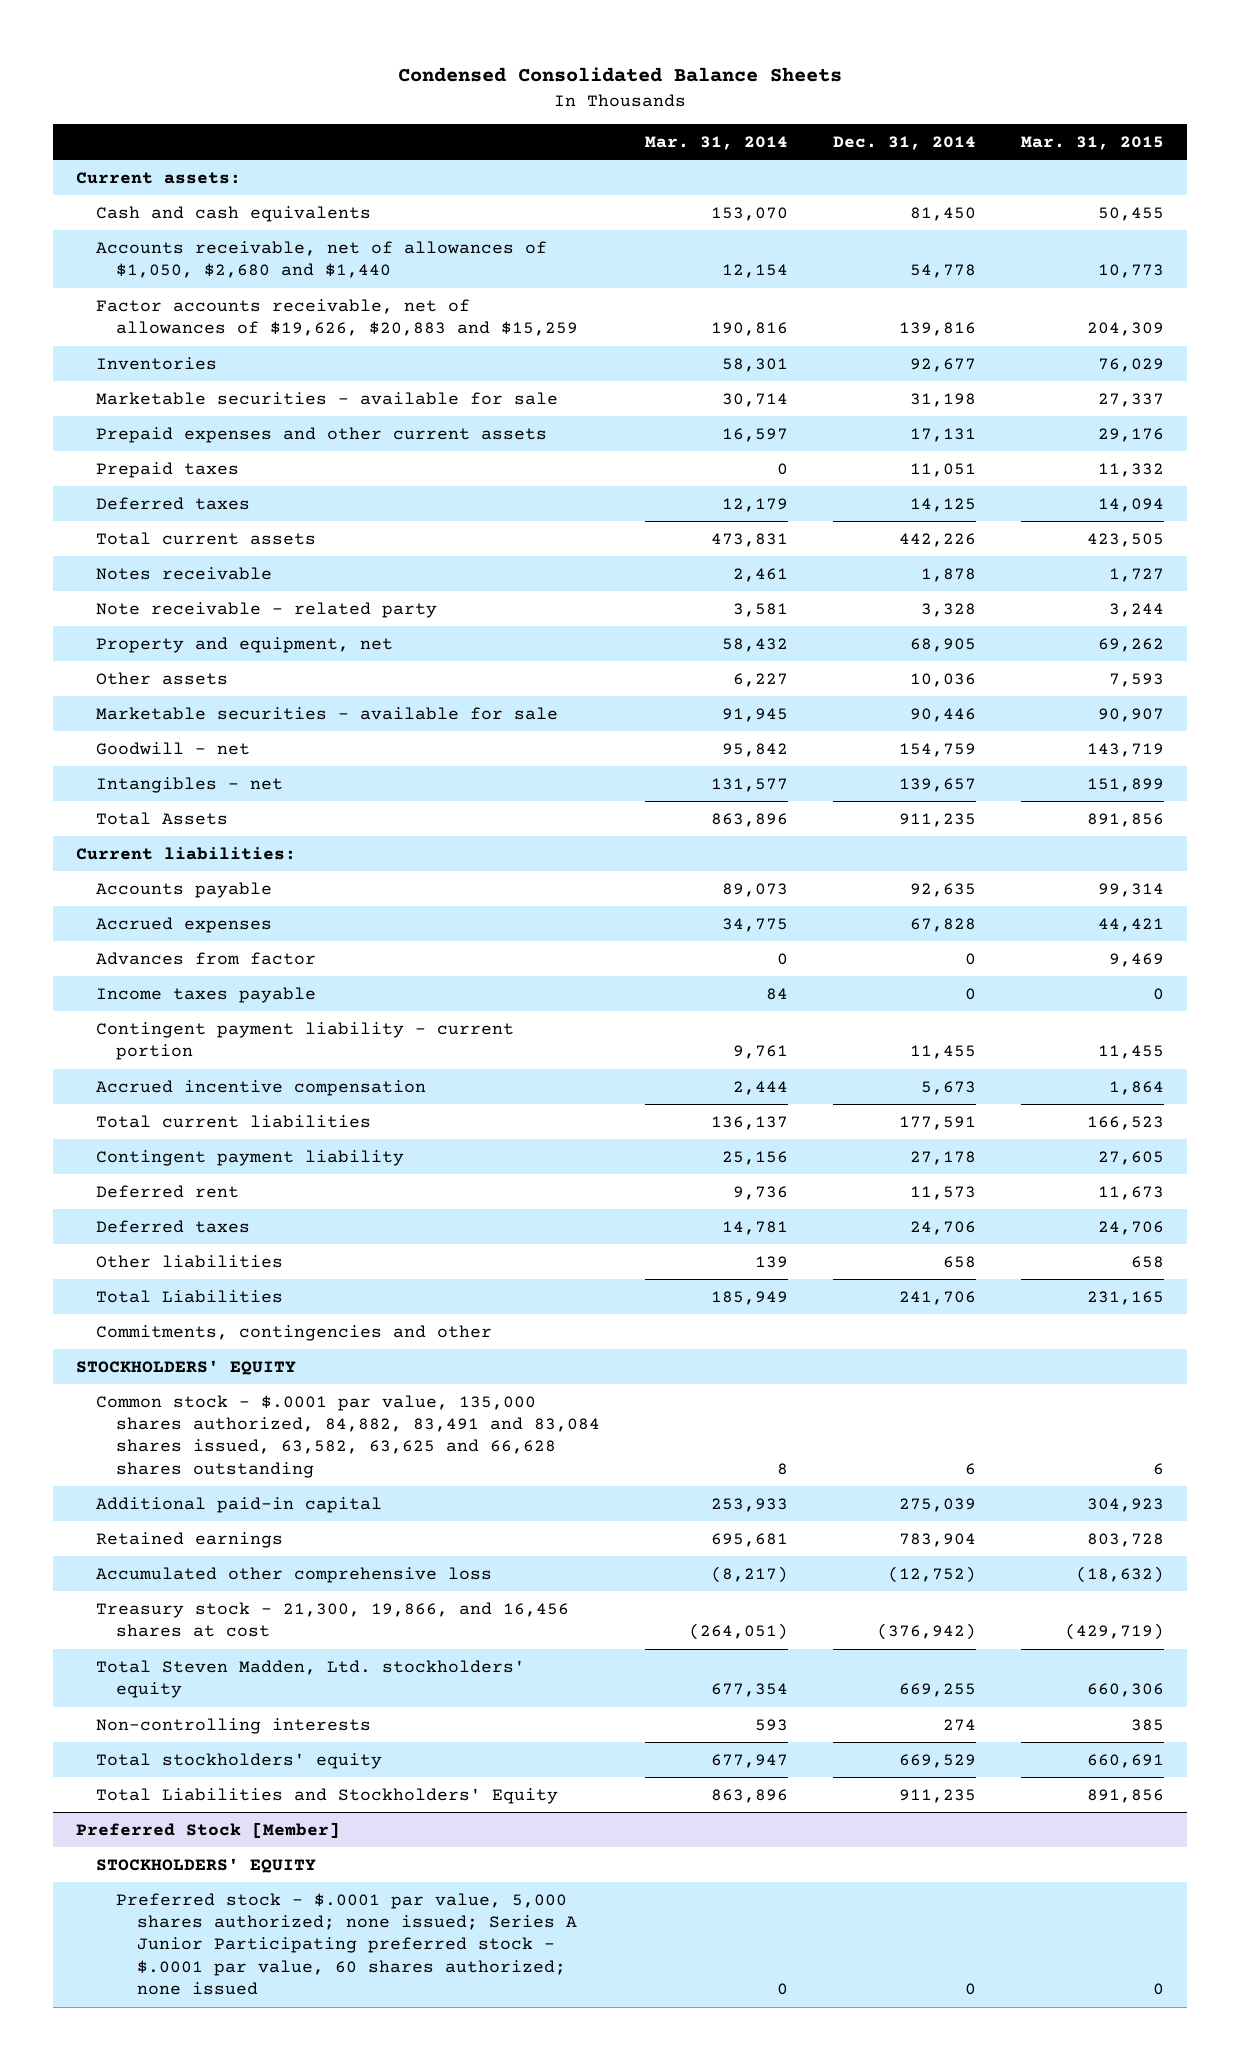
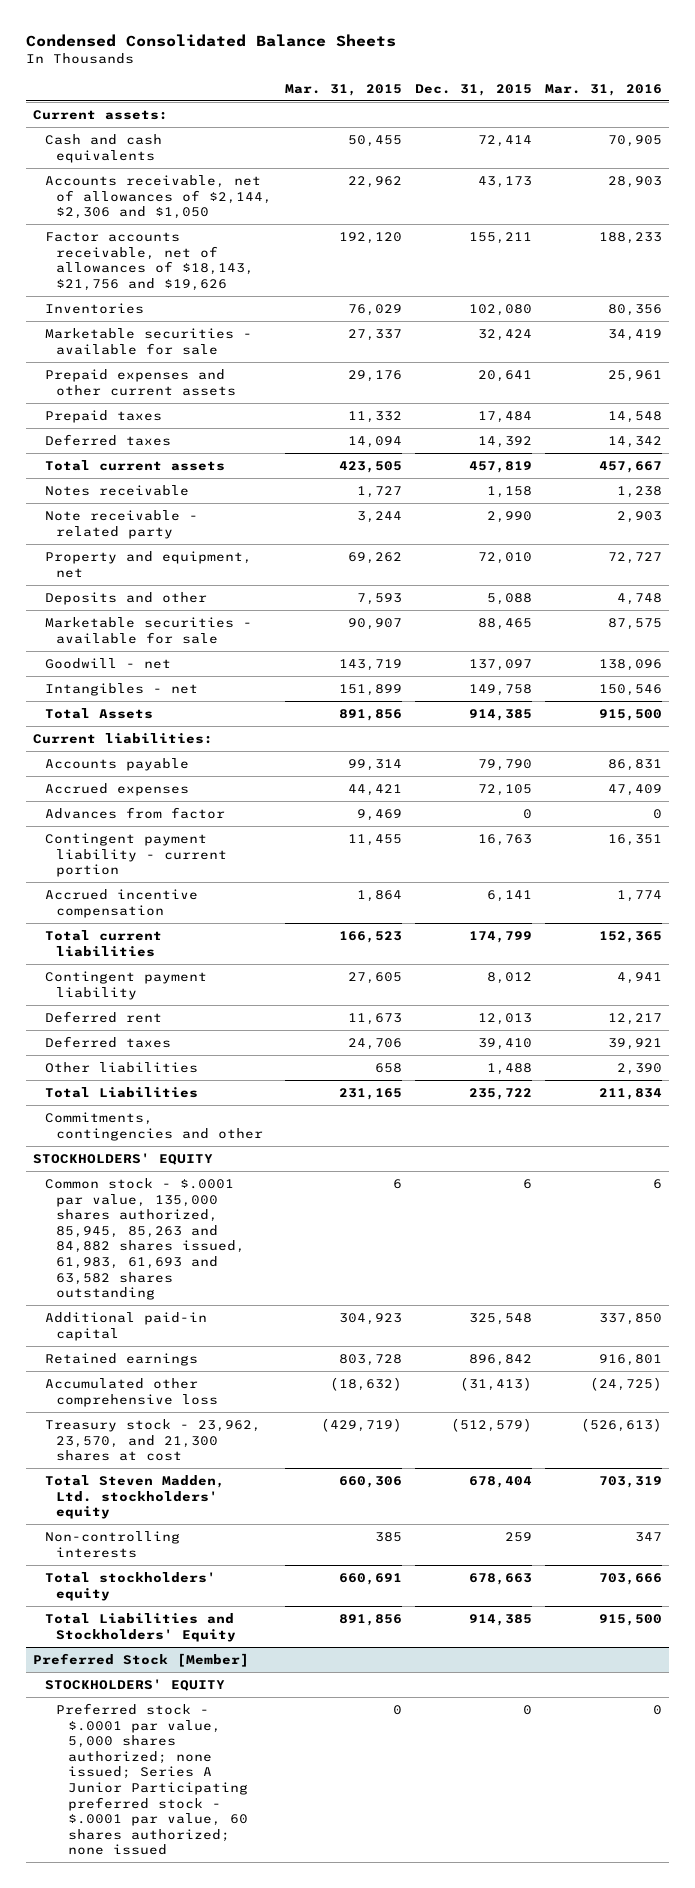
- | Mar. 31, 2014 | Dec. 31, 2014 | Mar. 31, 2015
+ | Mar. 31, 2015 | Dec. 31, 2015 | Mar. 31, 2016
- Accounts receivable, net of allowances of $1,050, $2,680 and $1,440 | 12,154 | 54,778 | 10,773
- Factor accounts receivable, net of allowances of $19,626, $20,883 and $15,259 | 190,816 | 139,816 | 204,309
+ Accounts receivable, net of allowances of $2,144, $2,306 and $1,050 | 22,962 | 43,173 | 28,903
+ Factor accounts receivable, net of allowances of $18,143, $21,756 and $19,626 | 192,120 | 155,211 | 188,233
- Other assets | 6,227 | 10,036 | 7,593
+ Deposits and other | 7,593 | 5,088 | 4,748
- Income taxes payable | 84 | 0 | 0
- Common stock - $.0001 par value, 135,000 shares authorized, 84,882, 83,491 and 83,084 shares issued, 63,582, 63,625 and 66,628 shares outstanding | 8 | 6 | 6
+ Common stock - $.0001 par value, 135,000 shares authorized, 85,945, 85,263 and 84,882 shares issued, 61,983, 61,693 and 63,582 shares outstanding | 6 | 6 | 6
- Treasury stock - 21,300, 19,866, and 16,456 shares at cost | (264,051) | (376,942) | (429,719)
+ Treasury stock - 23,962, 23,570, and 21,300 shares at cost | (429,719) | (512,579) | (526,613)

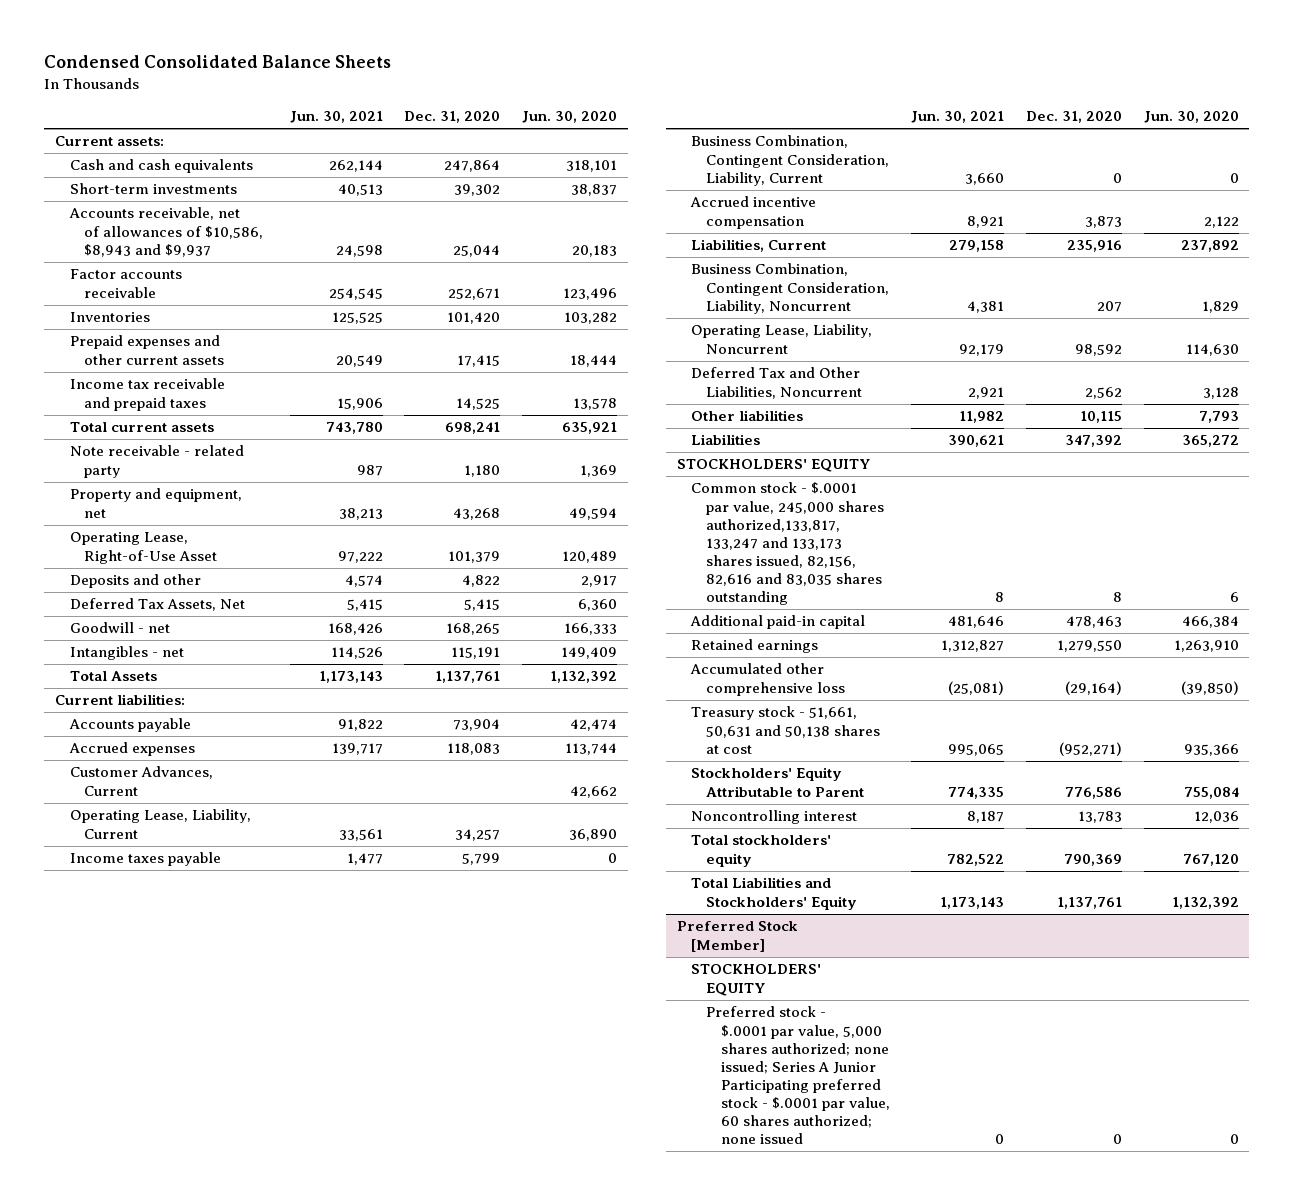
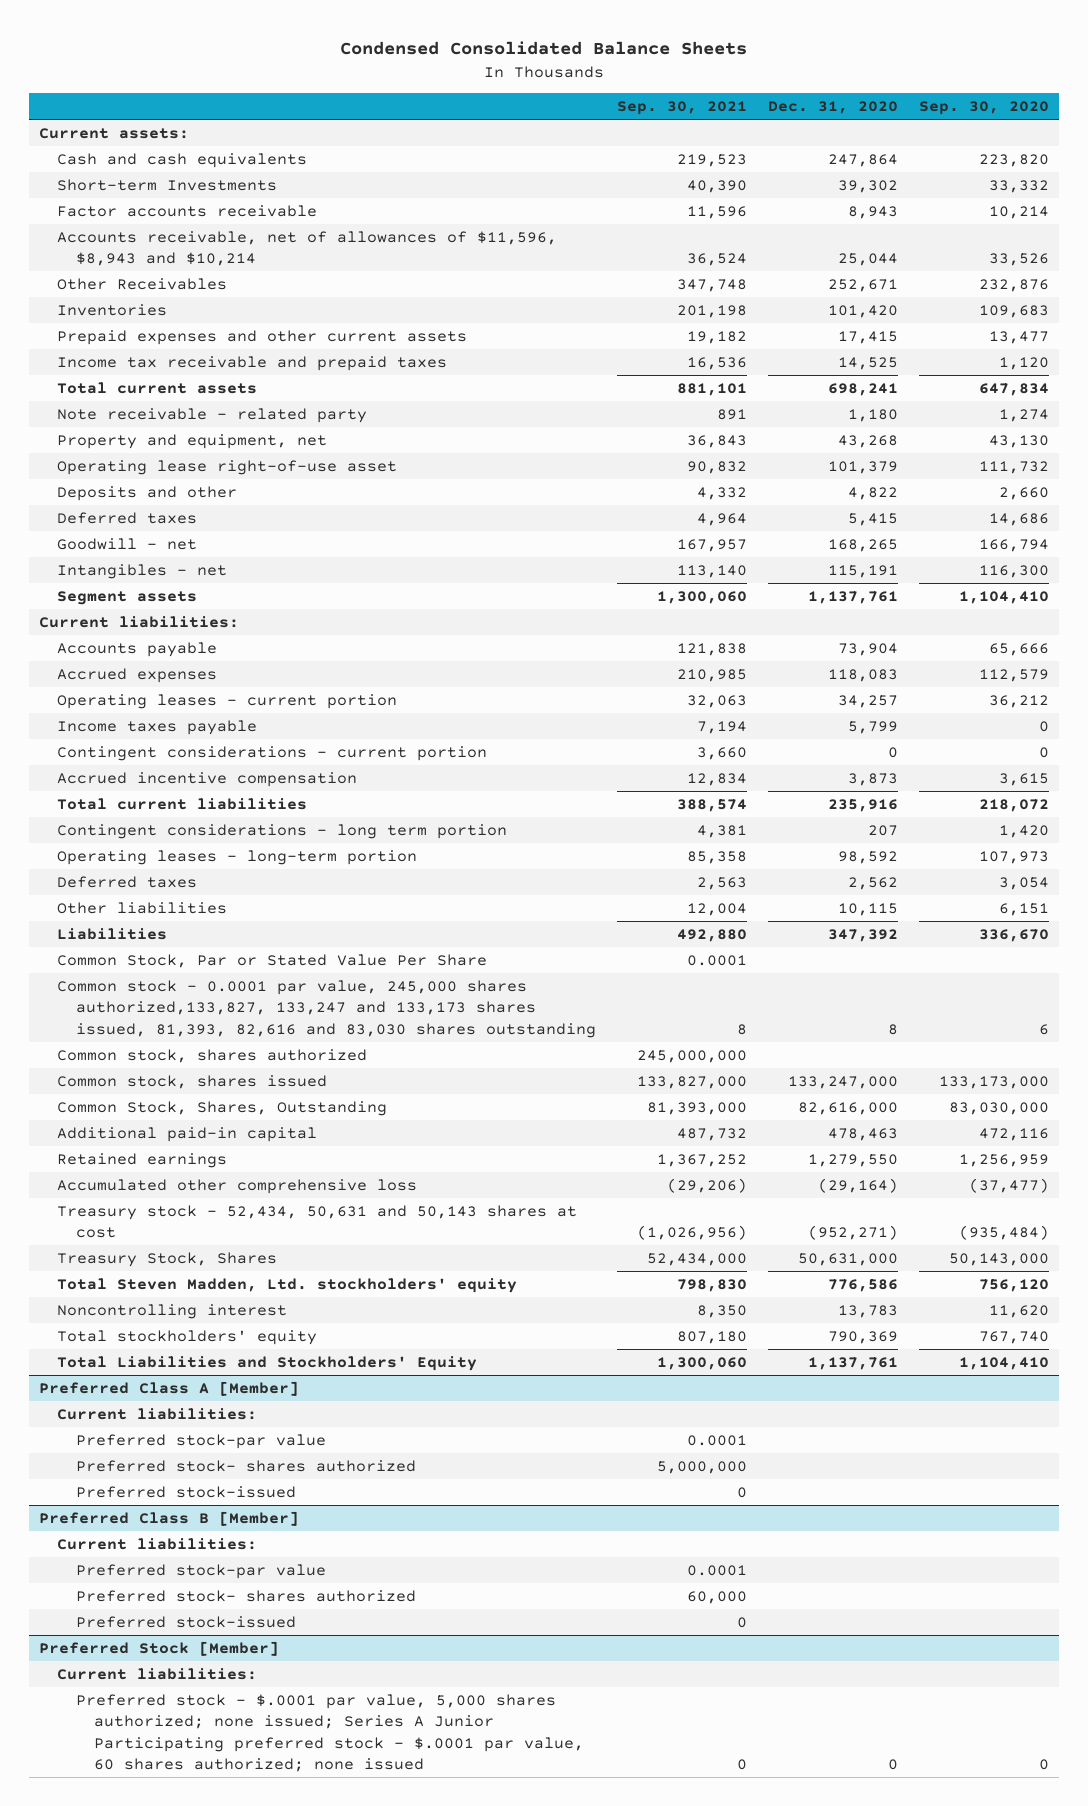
- | Jun. 30, 2021 | Dec. 31, 2020 | Jun. 30, 2020
+ | Sep. 30, 2021 | Dec. 31, 2020 | Sep. 30, 2020
- Short-term investments | 40,513 | 39,302 | 38,837
- Accounts receivable, net of allowances of $10,586, $8,943 and $9,937 | 24,598 | 25,044 | 20,183
- Factor accounts receivable | 254,545 | 252,671 | 123,496
+ Short-term Investments | 40,390 | 39,302 | 33,332
+ Factor accounts receivable | 11,596 | 8,943 | 10,214
+ Accounts receivable, net of allowances of $11,596, $8,943 and $10,214 | 36,524 | 25,044 | 33,526
+ Other Receivables | 347,748 | 252,671 | 232,876
- Operating Lease, Right-of-Use Asset | 97,222 | 101,379 | 120,489
+ Operating lease right-of-use asset | 90,832 | 101,379 | 111,732
- Deferred Tax Assets, Net | 5,415 | 5,415 | 6,360
+ Deferred taxes | 4,964 | 5,415 | 14,686
- Total Assets | 1,173,143 | 1,137,761 | 1,132,392
+ Segment assets | 1,300,060 | 1,137,761 | 1,104,410
- Customer Advances, Current | | | 42,662
- Operating Lease, Liability, Current | 33,561 | 34,257 | 36,890
+ Operating leases - current portion | 32,063 | 34,257 | 36,212
- Business Combination, Contingent Consideration, Liability, Current | 3,660 | 0 | 0
+ Contingent considerations - current portion | 3,660 | 0 | 0
- Liabilities, Current | 279,158 | 235,916 | 237,892
- Business Combination, Contingent Consideration, Liability, Noncurrent | 4,381 | 207 | 1,829
- Operating Lease, Liability, Noncurrent | 92,179 | 98,592 | 114,630
- Deferred Tax and Other Liabilities, Noncurrent | 2,921 | 2,562 | 3,128
+ Total current liabilities | 388,574 | 235,916 | 218,072
+ Contingent considerations - long term portion | 4,381 | 207 | 1,420
+ Operating leases - long-term portion | 85,358 | 98,592 | 107,973
+ Deferred taxes | 2,563 | 2,562 | 3,054
- STOCKHOLDERS' EQUITY
- Common stock - $.0001 par value, 245,000 shares authorized,133,817, 133,247 and 133,173 shares issued, 82,156, 82,616 and 83,035 shares outstanding | 8 | 8 | 6
+ Common Stock, Par or Stated Value Per Share | 0.0001 | |
+ Common stock - 0.0001 par value, 245,000 shares authorized,133,827, 133,247 and 133,173 shares issued, 81,393, 82,616 and 83,030 shares outstanding | 8 | 8 | 6
+ Common stock, shares authorized | 245,000,000 | |
+ Common stock, shares issued | 133,827,000 | 133,247,000 | 133,173,000
+ Common Stock, Shares, Outstanding | 81,393,000 | 82,616,000 | 83,030,000
- Treasury stock - 51,661, 50,631 and 50,138 shares at cost | 995,065 | (952,271) | 935,366
- Stockholders' Equity Attributable to Parent | 774,335 | 776,586 | 755,084
+ Treasury stock - 52,434, 50,631 and 50,143 shares at cost | (1,026,956) | (952,271) | (935,484)
+ Treasury Stock, Shares | 52,434,000 | 50,631,000 | 50,143,000
+ Total Steven Madden, Ltd. stockholders' equity | 798,830 | 776,586 | 756,120
+ Preferred Class A [Member]
+ Current liabilities:
+ Preferred stock-par value | 0.0001 | |
+ Preferred stock- shares authorized | 5,000,000 | |
+ Preferred stock-issued | 0 | |
+ Preferred Class B [Member]
+ Current liabilities:
+ Preferred stock-par value | 0.0001 | |
+ Preferred stock- shares authorized | 60,000 | |
+ Preferred stock-issued | 0 | |
@ Preferred Stock [Member]
- STOCKHOLDERS' EQUITY
+ Current liabilities:

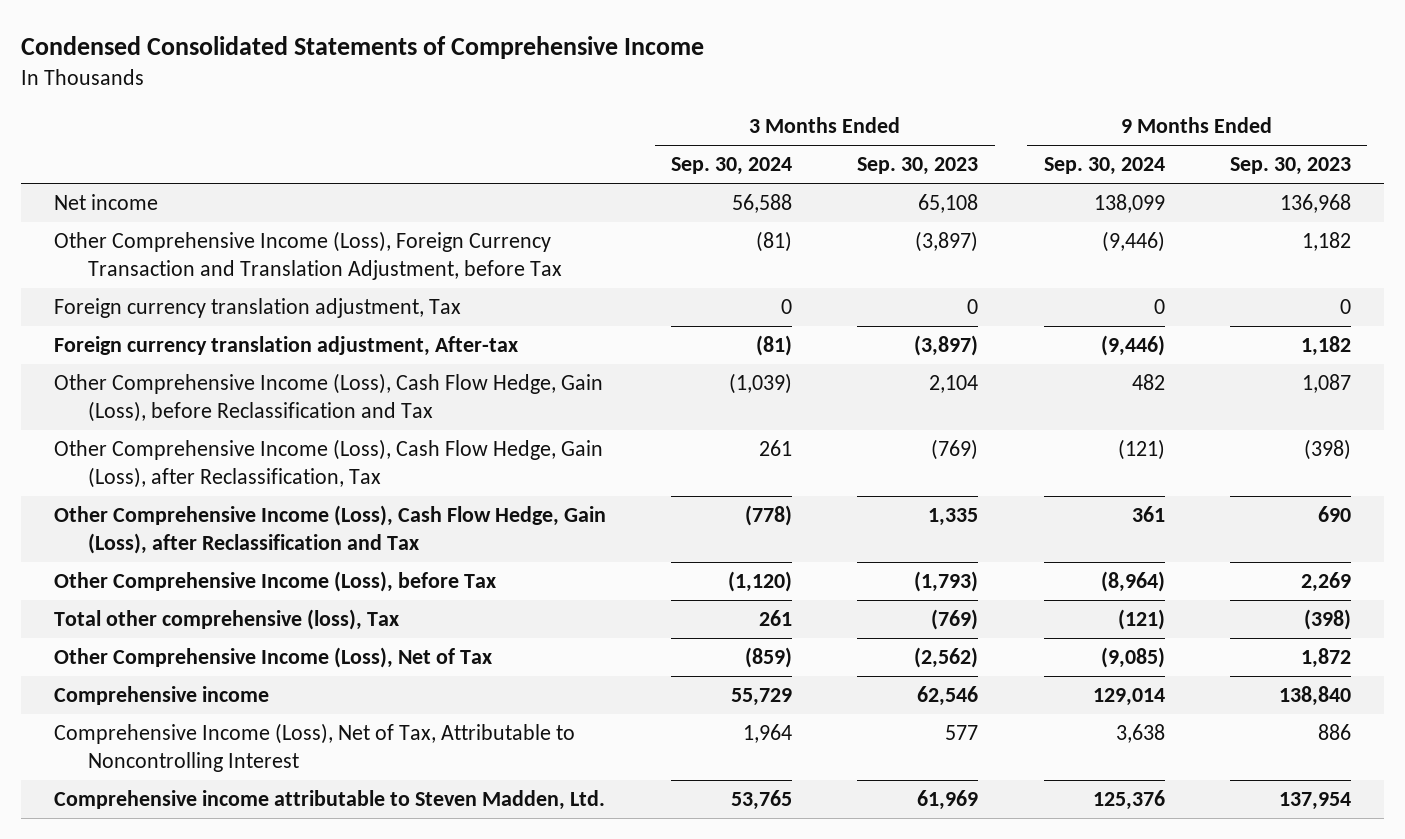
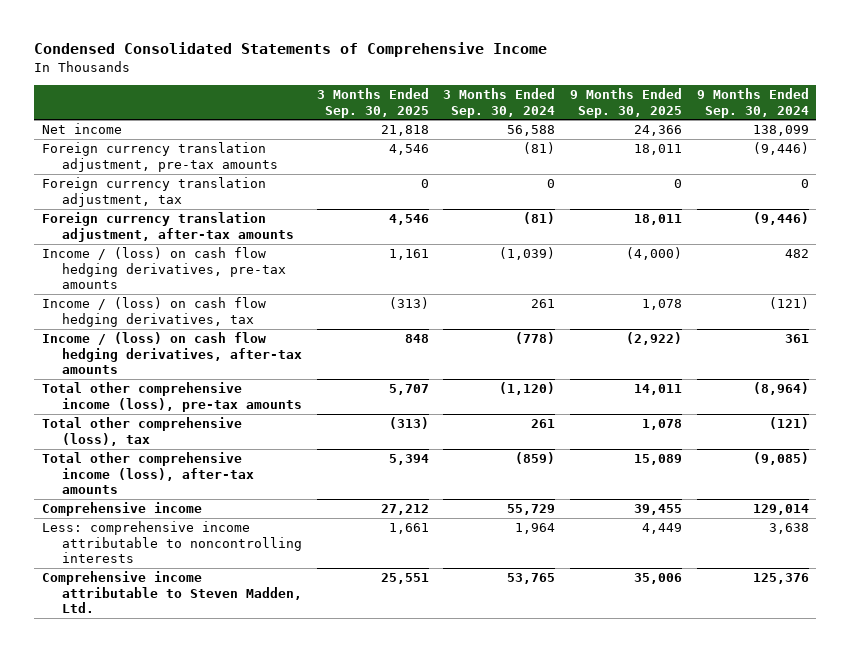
- | 3 Months Ended Sep. 30, 2024 | 3 Months Ended Sep. 30, 2023 | 9 Months Ended Sep. 30, 2024 | 9 Months Ended Sep. 30, 2023
+ | 3 Months Ended Sep. 30, 2025 | 3 Months Ended Sep. 30, 2024 | 9 Months Ended Sep. 30, 2025 | 9 Months Ended Sep. 30, 2024
- Other Comprehensive Income (Loss), Foreign Currency Transaction and Translation Adjustment, before Tax | (81) | (3,897) | (9,446) | 1,182
- Foreign currency translation adjustment, Tax | 0 | 0 | 0 | 0
- Foreign currency translation adjustment, After-tax | (81) | (3,897) | (9,446) | 1,182
- Other Comprehensive Income (Loss), Cash Flow Hedge, Gain (Loss), before Reclassification and Tax | (1,039) | 2,104 | 482 | 1,087
- Other Comprehensive Income (Loss), Cash Flow Hedge, Gain (Loss), after Reclassification, Tax | 261 | (769) | (121) | (398)
- Other Comprehensive Income (Loss), Cash Flow Hedge, Gain (Loss), after Reclassification and Tax | (778) | 1,335 | 361 | 690
- Other Comprehensive Income (Loss), before Tax | (1,120) | (1,793) | (8,964) | 2,269
- Total other comprehensive (loss), Tax | 261 | (769) | (121) | (398)
- Other Comprehensive Income (Loss), Net of Tax | (859) | (2,562) | (9,085) | 1,872
+ Foreign currency translation adjustment, pre-tax amounts | 4,546 | (81) | 18,011 | (9,446)
+ Foreign currency translation adjustment, tax | 0 | 0 | 0 | 0
+ Foreign currency translation adjustment, after-tax amounts | 4,546 | (81) | 18,011 | (9,446)
+ Income / (loss) on cash flow hedging derivatives, pre-tax amounts | 1,161 | (1,039) | (4,000) | 482
+ Income / (loss) on cash flow hedging derivatives, tax | (313) | 261 | 1,078 | (121)
+ Income / (loss) on cash flow hedging derivatives, after-tax amounts | 848 | (778) | (2,922) | 361
+ Total other comprehensive income (loss), pre-tax amounts | 5,707 | (1,120) | 14,011 | (8,964)
+ Total other comprehensive (loss), tax | (313) | 261 | 1,078 | (121)
+ Total other comprehensive income (loss), after-tax amounts | 5,394 | (859) | 15,089 | (9,085)
- Comprehensive Income (Loss), Net of Tax, Attributable to Noncontrolling Interest | 1,964 | 577 | 3,638 | 886
+ Less: comprehensive income attributable to noncontrolling interests | 1,661 | 1,964 | 4,449 | 3,638

